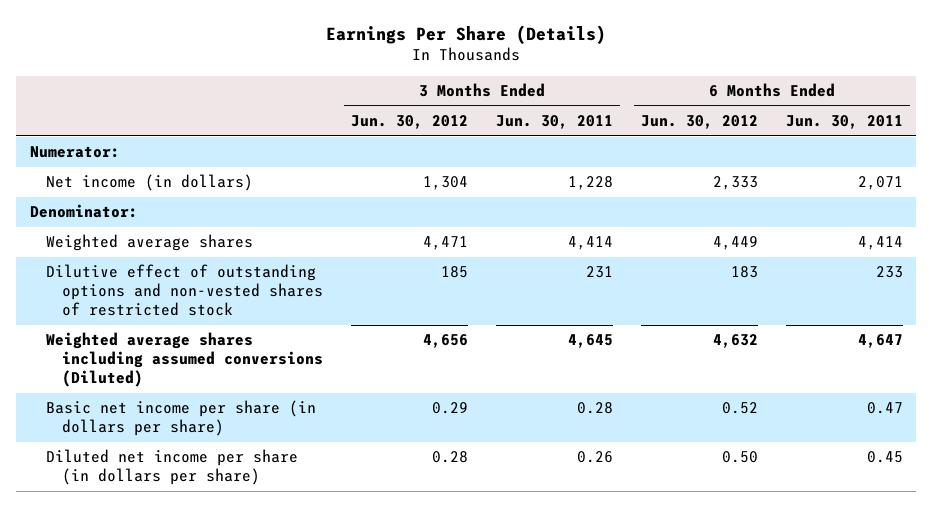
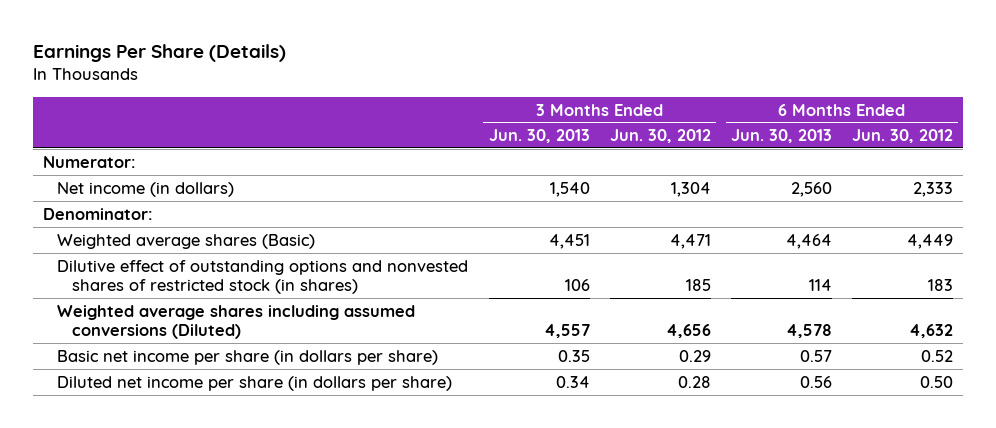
- | 3 Months Ended Jun. 30, 2012 | 3 Months Ended Jun. 30, 2011 | 6 Months Ended Jun. 30, 2012 | 6 Months Ended Jun. 30, 2011
+ | 3 Months Ended Jun. 30, 2013 | 3 Months Ended Jun. 30, 2012 | 6 Months Ended Jun. 30, 2013 | 6 Months Ended Jun. 30, 2012
- Weighted average shares | 4,471 | 4,414 | 4,449 | 4,414
- Dilutive effect of outstanding options and non-vested shares of restricted stock | 185 | 231 | 183 | 233
+ Weighted average shares (Basic) | 4,451 | 4,471 | 4,464 | 4,449
+ Dilutive effect of outstanding options and nonvested shares of restricted stock (in shares) | 106 | 185 | 114 | 183

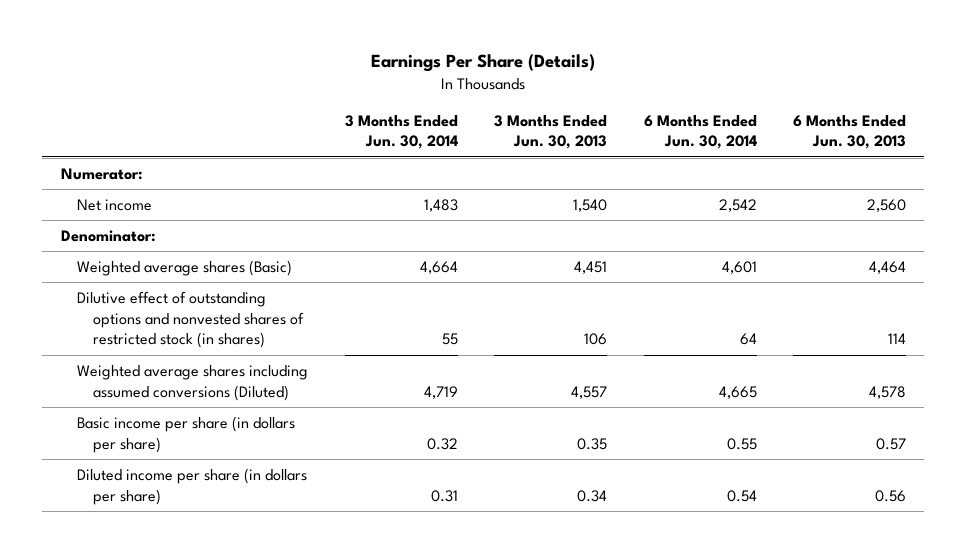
- | 3 Months Ended Jun. 30, 2013 | 3 Months Ended Jun. 30, 2012 | 6 Months Ended Jun. 30, 2013 | 6 Months Ended Jun. 30, 2012
+ | 3 Months Ended Jun. 30, 2014 | 3 Months Ended Jun. 30, 2013 | 6 Months Ended Jun. 30, 2014 | 6 Months Ended Jun. 30, 2013
- Net income (in dollars) | 1,540 | 1,304 | 2,560 | 2,333
+ Net income | 1,483 | 1,540 | 2,542 | 2,560
- Basic net income per share (in dollars per share) | 0.35 | 0.29 | 0.57 | 0.52
- Diluted net income per share (in dollars per share) | 0.34 | 0.28 | 0.56 | 0.50
+ Basic income per share (in dollars per share) | 0.32 | 0.35 | 0.55 | 0.57
+ Diluted income per share (in dollars per share) | 0.31 | 0.34 | 0.54 | 0.56

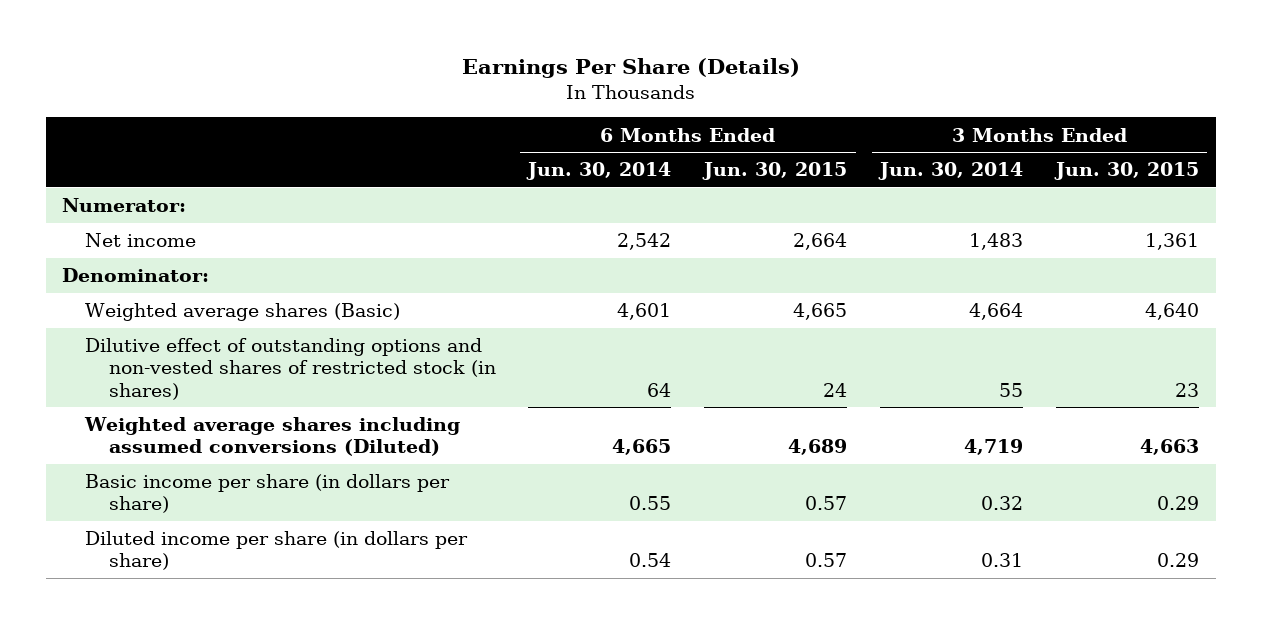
- | 3 Months Ended Jun. 30, 2014 | 3 Months Ended Jun. 30, 2013 | 6 Months Ended Jun. 30, 2014 | 6 Months Ended Jun. 30, 2013
+ | 6 Months Ended Jun. 30, 2014 | 6 Months Ended Jun. 30, 2015 | 3 Months Ended Jun. 30, 2014 | 3 Months Ended Jun. 30, 2015
- Dilutive effect of outstanding options and nonvested shares of restricted stock (in shares) | 55 | 106 | 64 | 114
+ Dilutive effect of outstanding options and non-vested shares of restricted stock (in shares) | 64 | 24 | 55 | 23

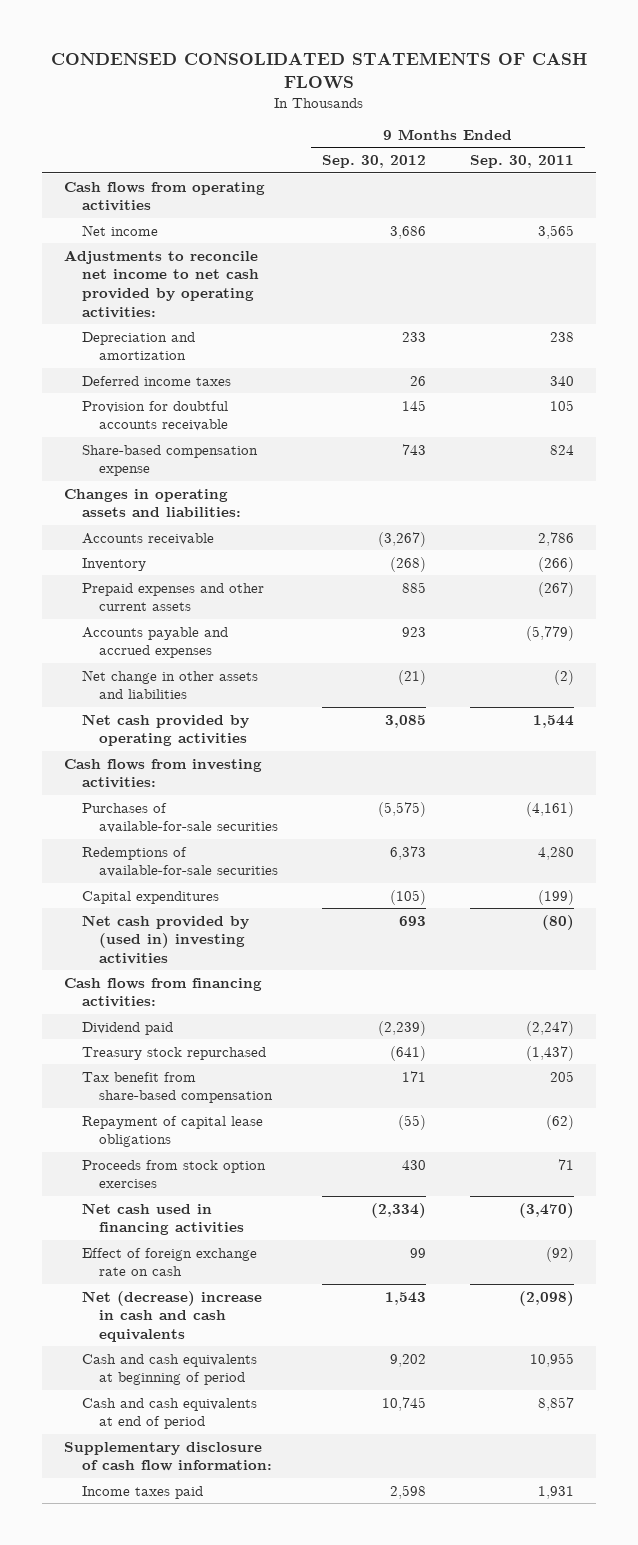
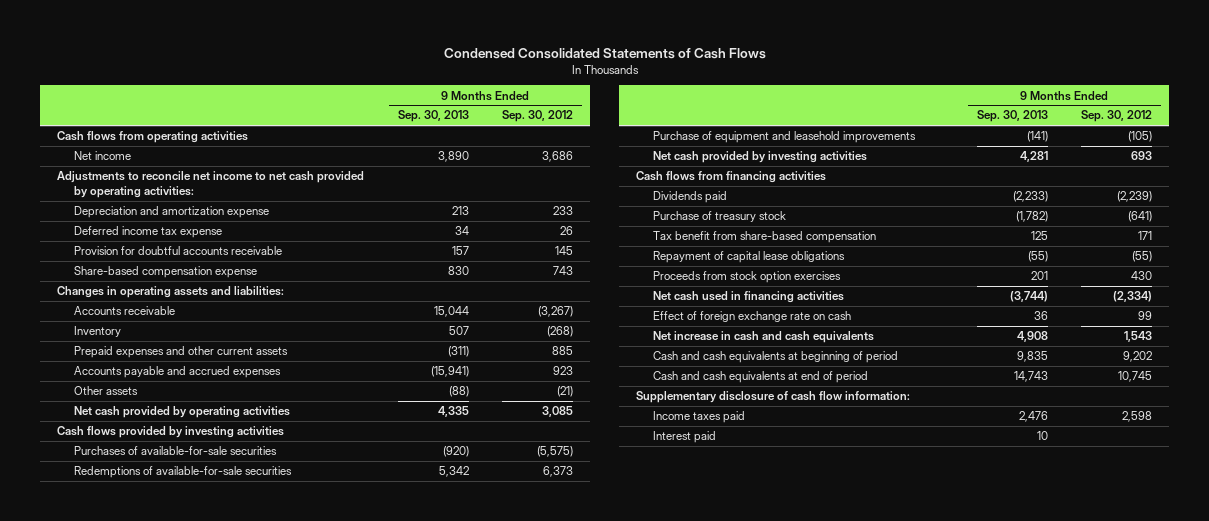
- CONDENSED CONSOLIDATED STATEMENTS OF CASH FLOWS
+ Condensed Consolidated Statements of Cash Flows
- | 9 Months Ended Sep. 30, 2012 | 9 Months Ended Sep. 30, 2011
+ | 9 Months Ended Sep. 30, 2013 | 9 Months Ended Sep. 30, 2012
- Depreciation and amortization | 233 | 238
- Deferred income taxes | 26 | 340
+ Depreciation and amortization expense | 213 | 233
+ Deferred income tax expense | 34 | 26
- Net change in other assets and liabilities | (21) | (2)
+ Other assets | (88) | (21)
- Cash flows from investing activities:
+ Cash flows provided by investing activities
- Capital expenditures | (105) | (199)
- Net cash provided by (used in) investing activities | 693 | (80)
- Cash flows from financing activities:
- Dividend paid | (2,239) | (2,247)
- Treasury stock repurchased | (641) | (1,437)
+ Purchase of equipment and leasehold improvements | (141) | (105)
+ Net cash provided by investing activities | 4,281 | 693
+ Cash flows from financing activities
+ Dividends paid | (2,233) | (2,239)
+ Purchase of treasury stock | (1,782) | (641)
- Net (decrease) increase in cash and cash equivalents | 1,543 | (2,098)
+ Net increase in cash and cash equivalents | 4,908 | 1,543
+ Interest paid | 10 |

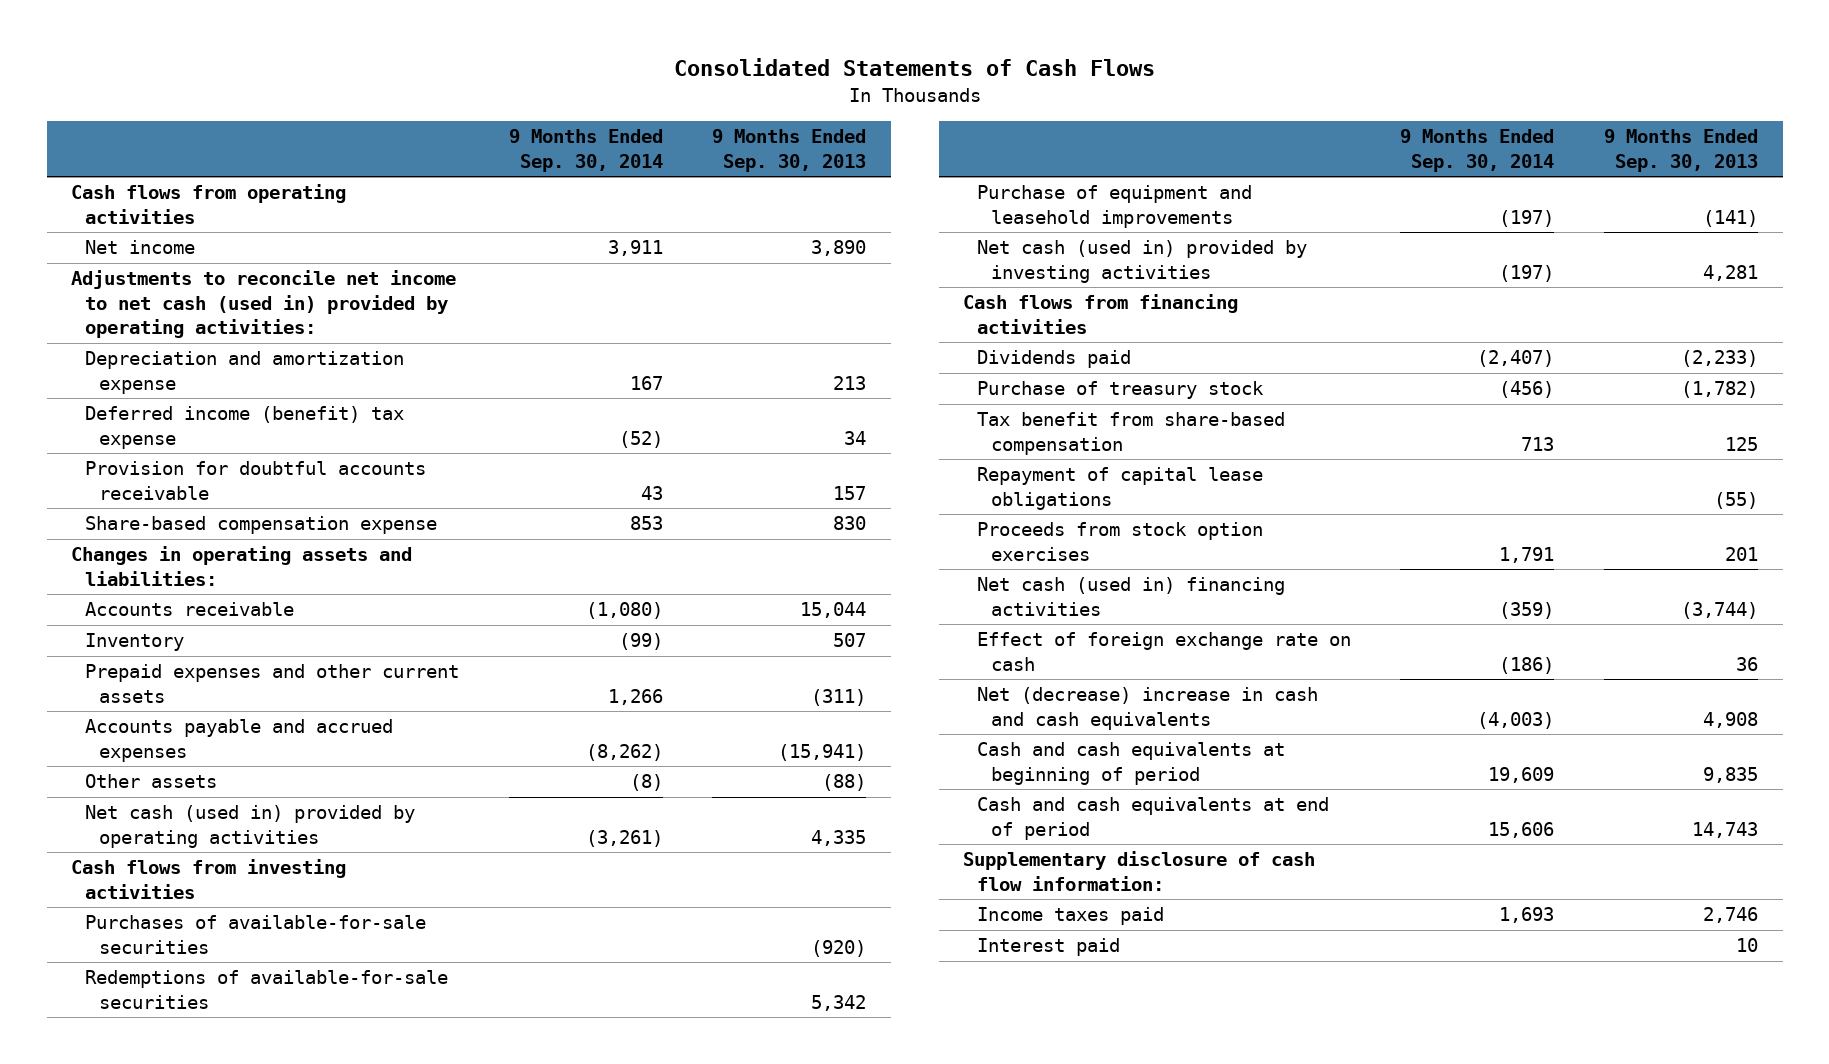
- Condensed Consolidated Statements of Cash Flows
+ Consolidated Statements of Cash Flows
- | 9 Months Ended Sep. 30, 2013 | 9 Months Ended Sep. 30, 2012
+ | 9 Months Ended Sep. 30, 2014 | 9 Months Ended Sep. 30, 2013
- Adjustments to reconcile net income to net cash provided by operating activities:
+ Adjustments to reconcile net income to net cash (used in) provided by operating activities:
- Deferred income tax expense | 34 | 26
+ Deferred income (benefit) tax expense | (52) | 34
- Net cash provided by operating activities | 4,335 | 3,085
- Cash flows provided by investing activities
+ Net cash (used in) provided by operating activities | (3,261) | 4,335
+ Cash flows from investing activities
- Net cash provided by investing activities | 4,281 | 693
+ Net cash (used in) provided by investing activities | (197) | 4,281
- Net cash used in financing activities | (3,744) | (2,334)
+ Net cash (used in) financing activities | (359) | (3,744)
- Net increase in cash and cash equivalents | 4,908 | 1,543
+ Net (decrease) increase in cash and cash equivalents | (4,003) | 4,908
- Income taxes paid | 2,476 | 2,598
+ Income taxes paid | 1,693 | 2,746

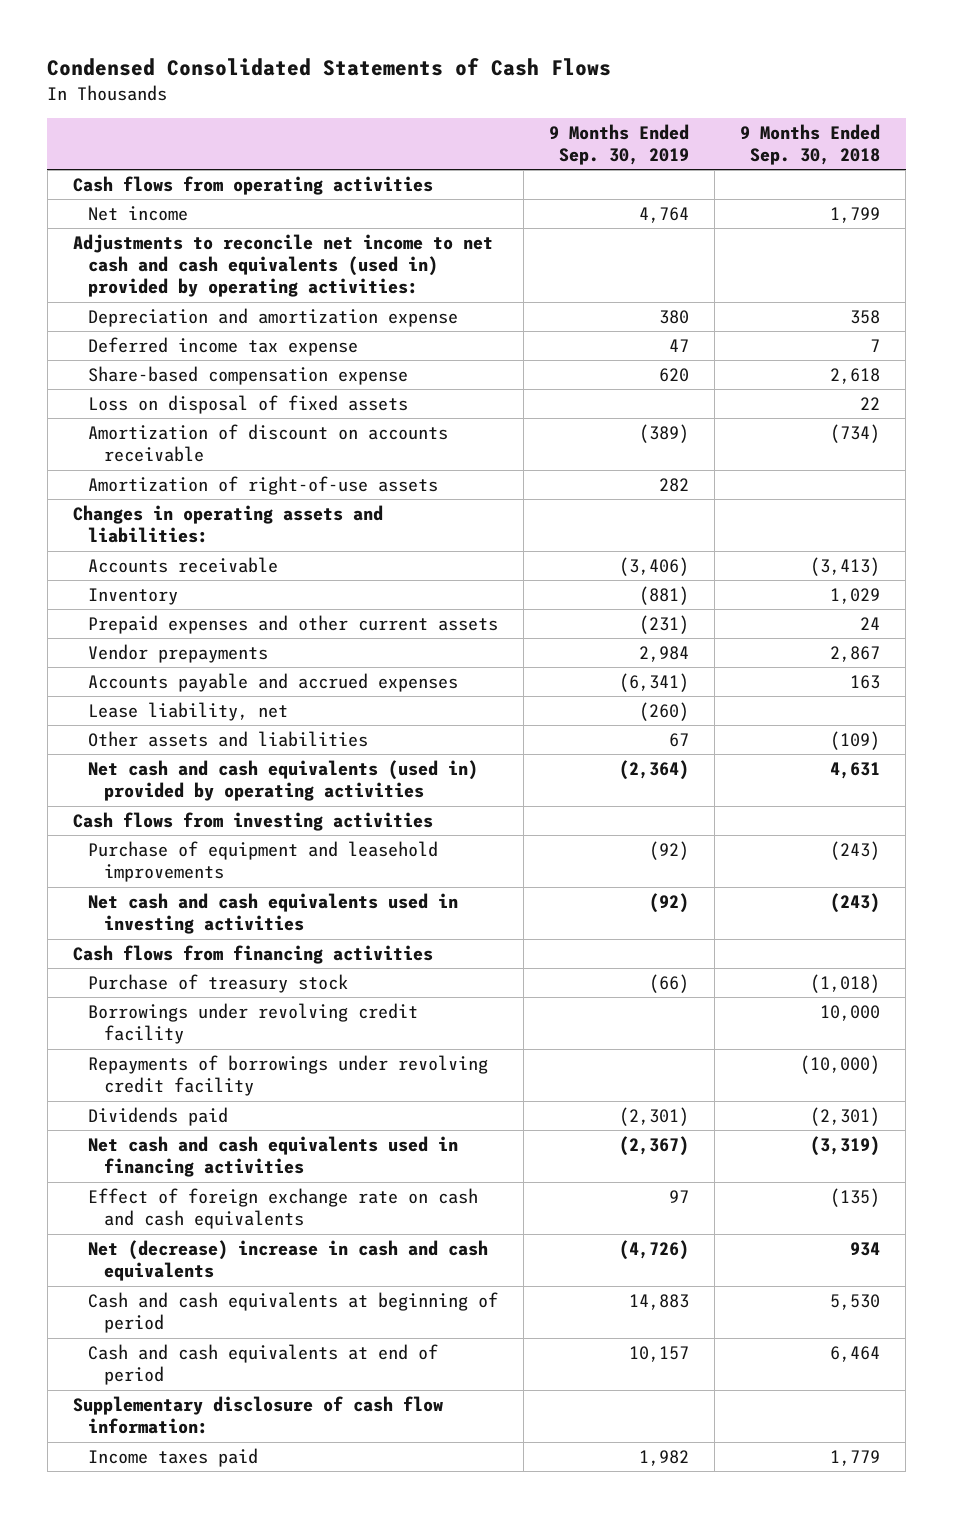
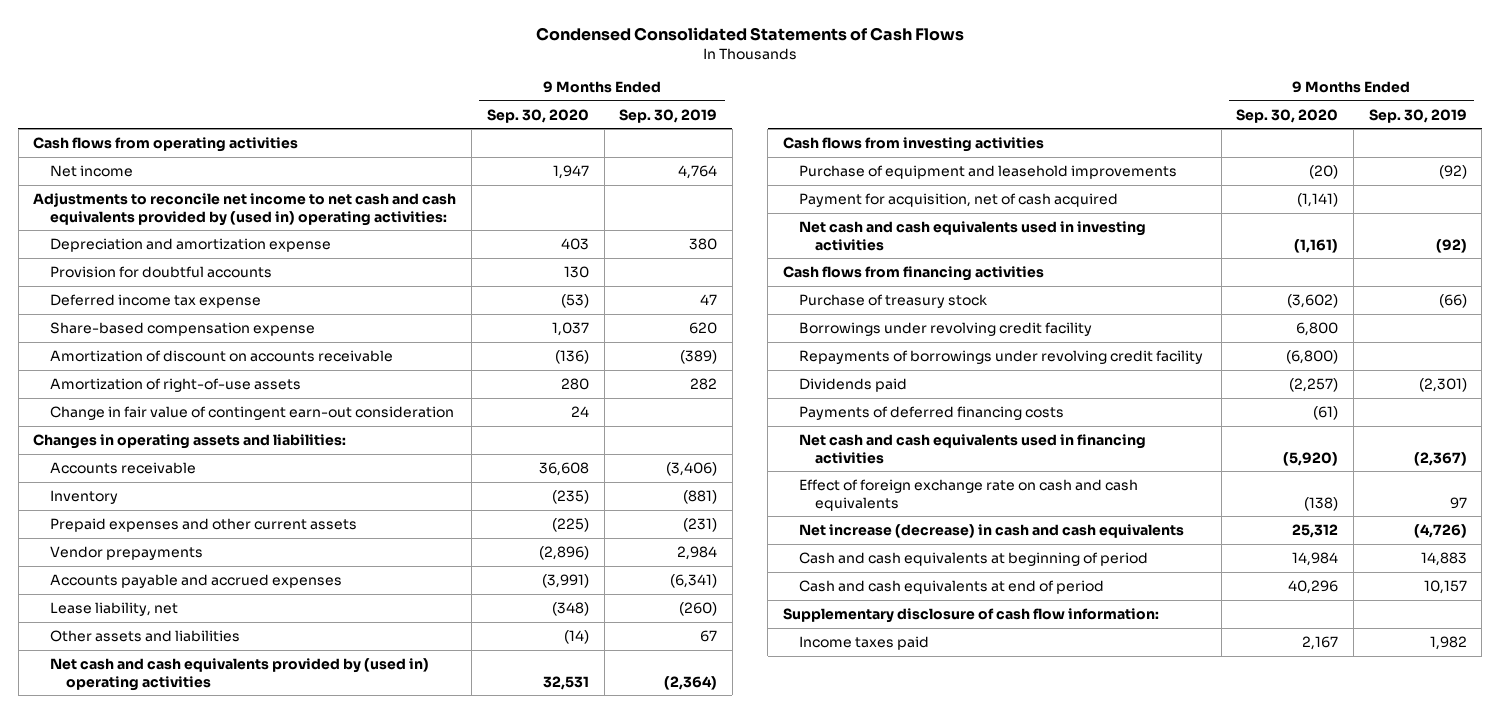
- | 9 Months Ended Sep. 30, 2019 | 9 Months Ended Sep. 30, 2018
+ | 9 Months Ended Sep. 30, 2020 | 9 Months Ended Sep. 30, 2019
- Adjustments to reconcile net income to net cash and cash equivalents (used in) provided by operating activities:
+ Adjustments to reconcile net income to net cash and cash equivalents provided by (used in) operating activities:
+ Provision for doubtful accounts | 130 |
- Loss on disposal of fixed assets | | 22
+ Change in fair value of contingent earn-out consideration | 24 |
- Net cash and cash equivalents (used in) provided by operating activities | (2,364) | 4,631
+ Net cash and cash equivalents provided by (used in) operating activities | 32,531 | (2,364)
+ Payment for acquisition, net of cash acquired | (1,141) |
+ Payments of deferred financing costs | (61) |
- Net (decrease) increase in cash and cash equivalents | (4,726) | 934
+ Net increase (decrease) in cash and cash equivalents | 25,312 | (4,726)

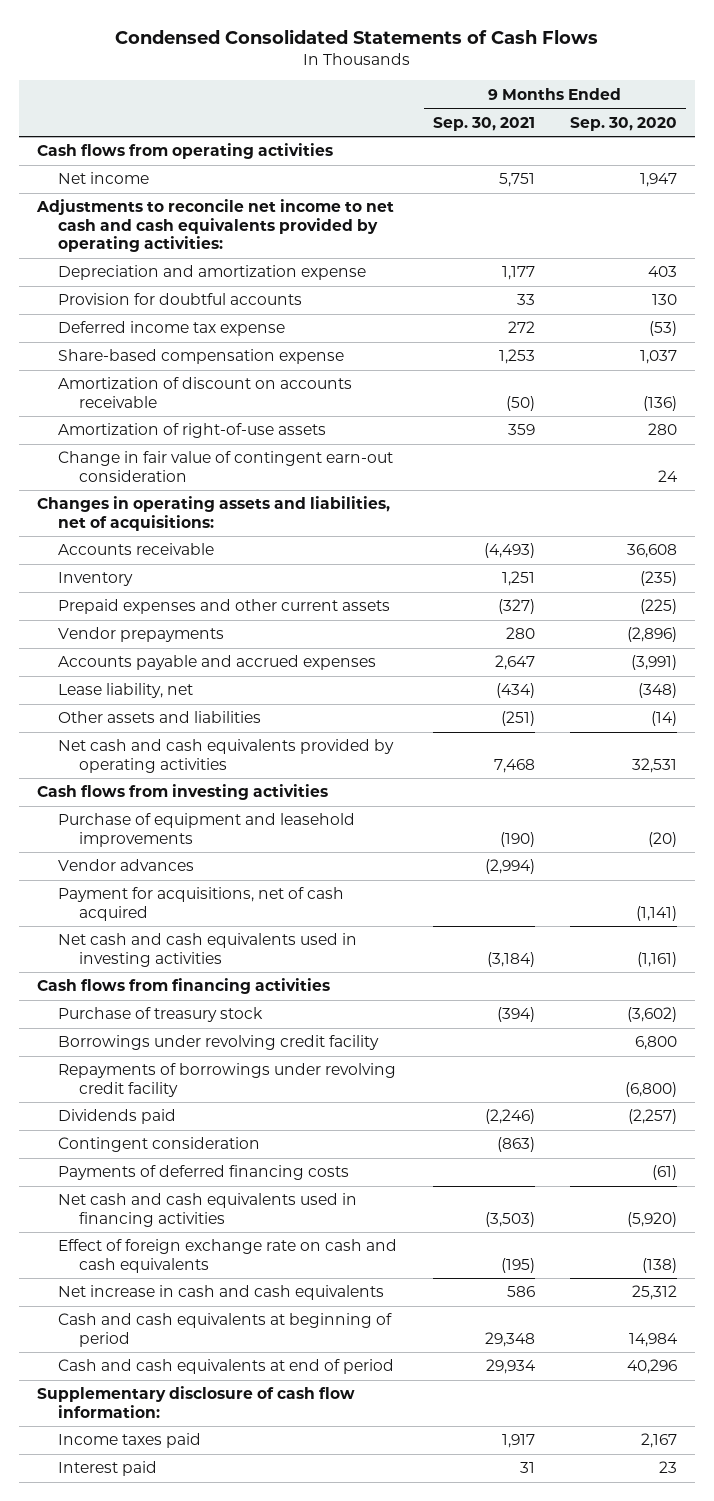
- | 9 Months Ended Sep. 30, 2020 | 9 Months Ended Sep. 30, 2019
+ | 9 Months Ended Sep. 30, 2021 | 9 Months Ended Sep. 30, 2020
- Adjustments to reconcile net income to net cash and cash equivalents provided by (used in) operating activities:
+ Adjustments to reconcile net income to net cash and cash equivalents provided by operating activities:
- Changes in operating assets and liabilities:
+ Changes in operating assets and liabilities, net of acquisitions:
- Net cash and cash equivalents provided by (used in) operating activities | 32,531 | (2,364)
+ Net cash and cash equivalents provided by operating activities | 7,468 | 32,531
- Payment for acquisition, net of cash acquired | (1,141) |
+ Vendor advances | (2,994) |
+ Payment for acquisitions, net of cash acquired | | (1,141)
+ Contingent consideration | (863) |
- Net increase (decrease) in cash and cash equivalents | 25,312 | (4,726)
+ Net increase in cash and cash equivalents | 586 | 25,312
+ Interest paid | 31 | 23

